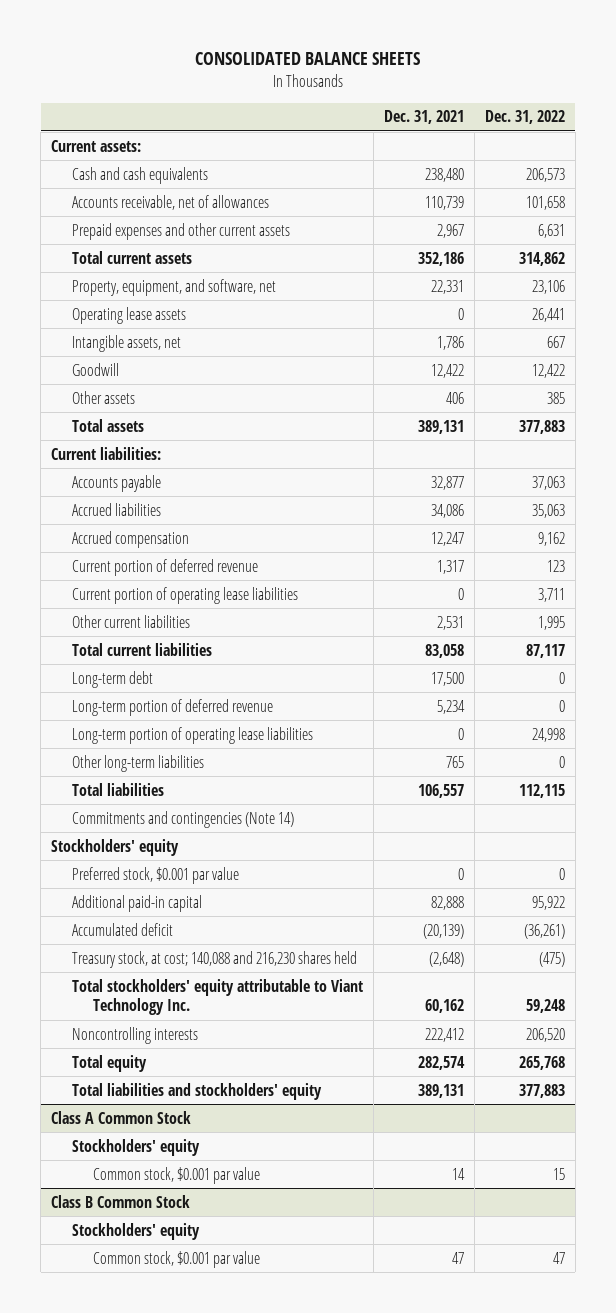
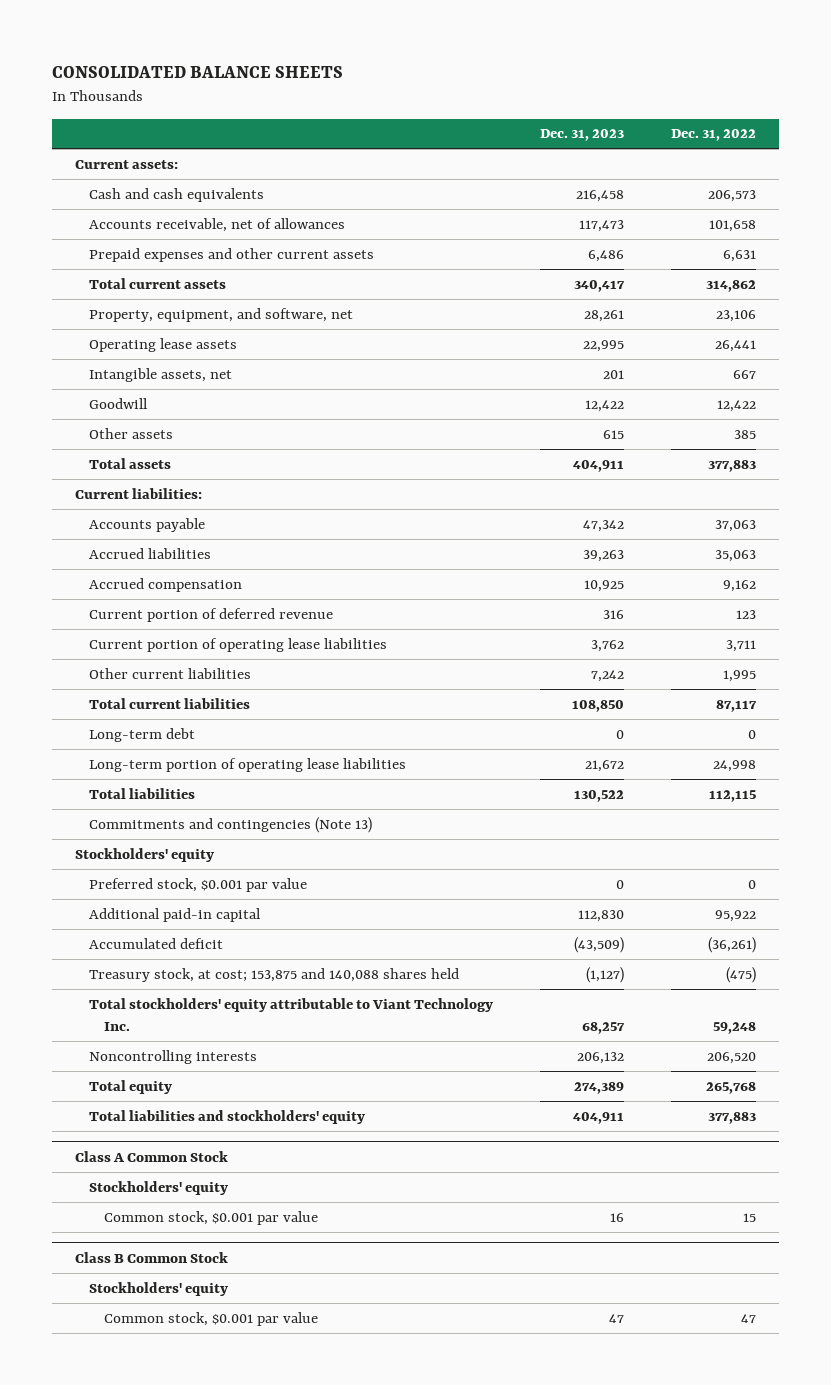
- | Dec. 31, 2021 | Dec. 31, 2022
+ | Dec. 31, 2023 | Dec. 31, 2022
- Long-term portion of deferred revenue | 5,234 | 0
- Other long-term liabilities | 765 | 0
- Commitments and contingencies (Note 14)
+ Commitments and contingencies (Note 13)
- Treasury stock, at cost; 140,088 and 216,230 shares held | (2,648) | (475)
+ Treasury stock, at cost; 153,875 and 140,088 shares held | (1,127) | (475)

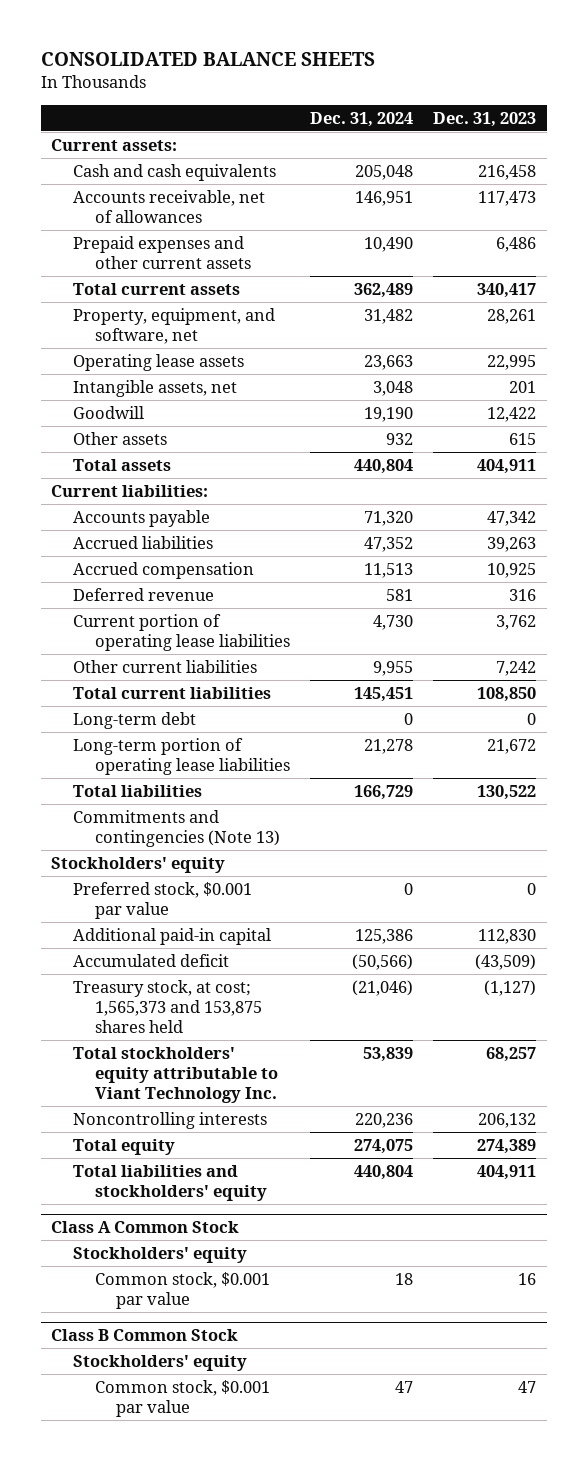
- | Dec. 31, 2023 | Dec. 31, 2022
+ | Dec. 31, 2024 | Dec. 31, 2023
- Current portion of deferred revenue | 316 | 123
+ Deferred revenue | 581 | 316
- Treasury stock, at cost; 153,875 and 140,088 shares held | (1,127) | (475)
+ Treasury stock, at cost; 1,565,373 and 153,875 shares held | (21,046) | (1,127)

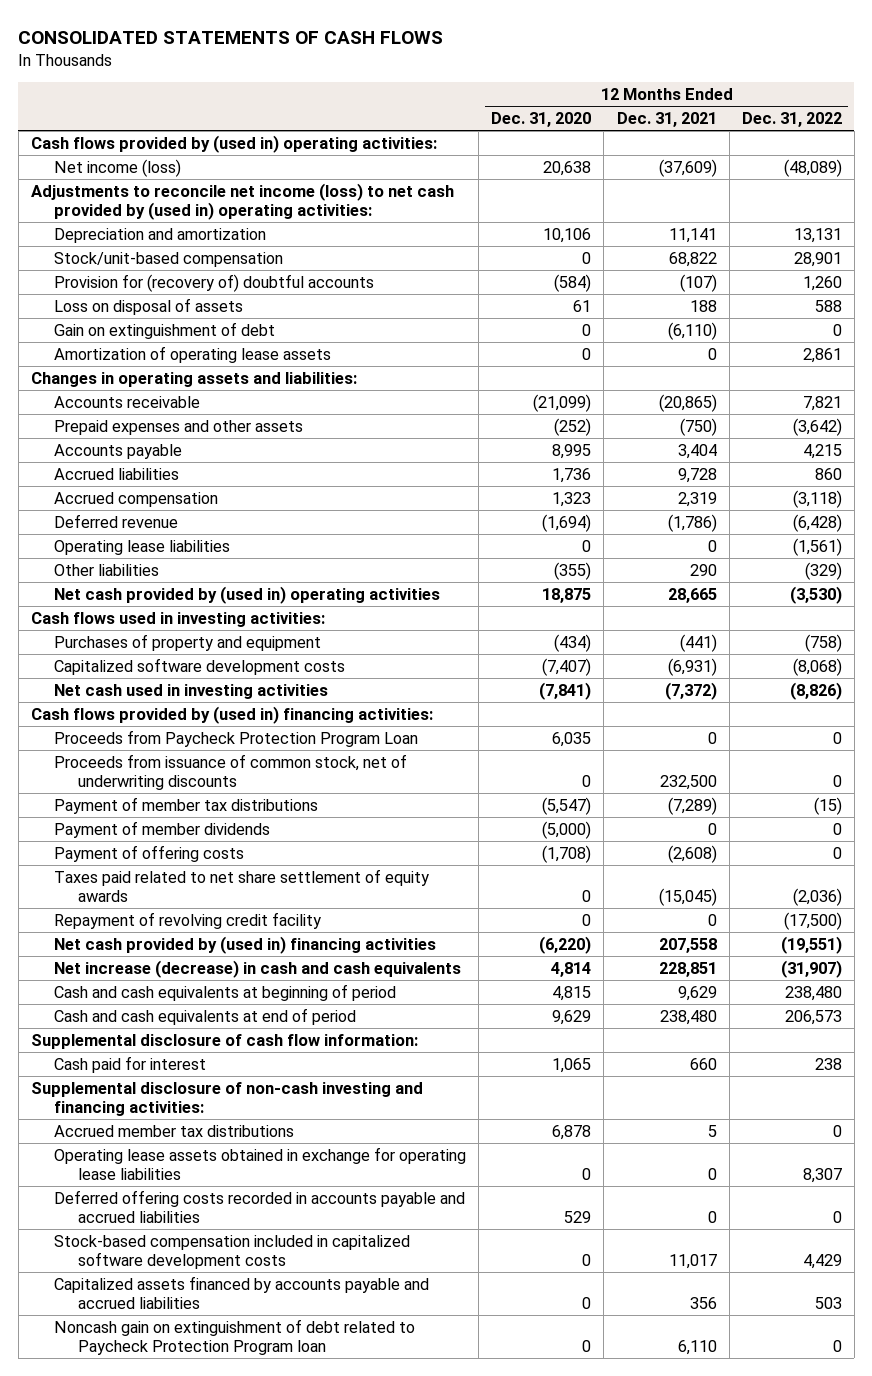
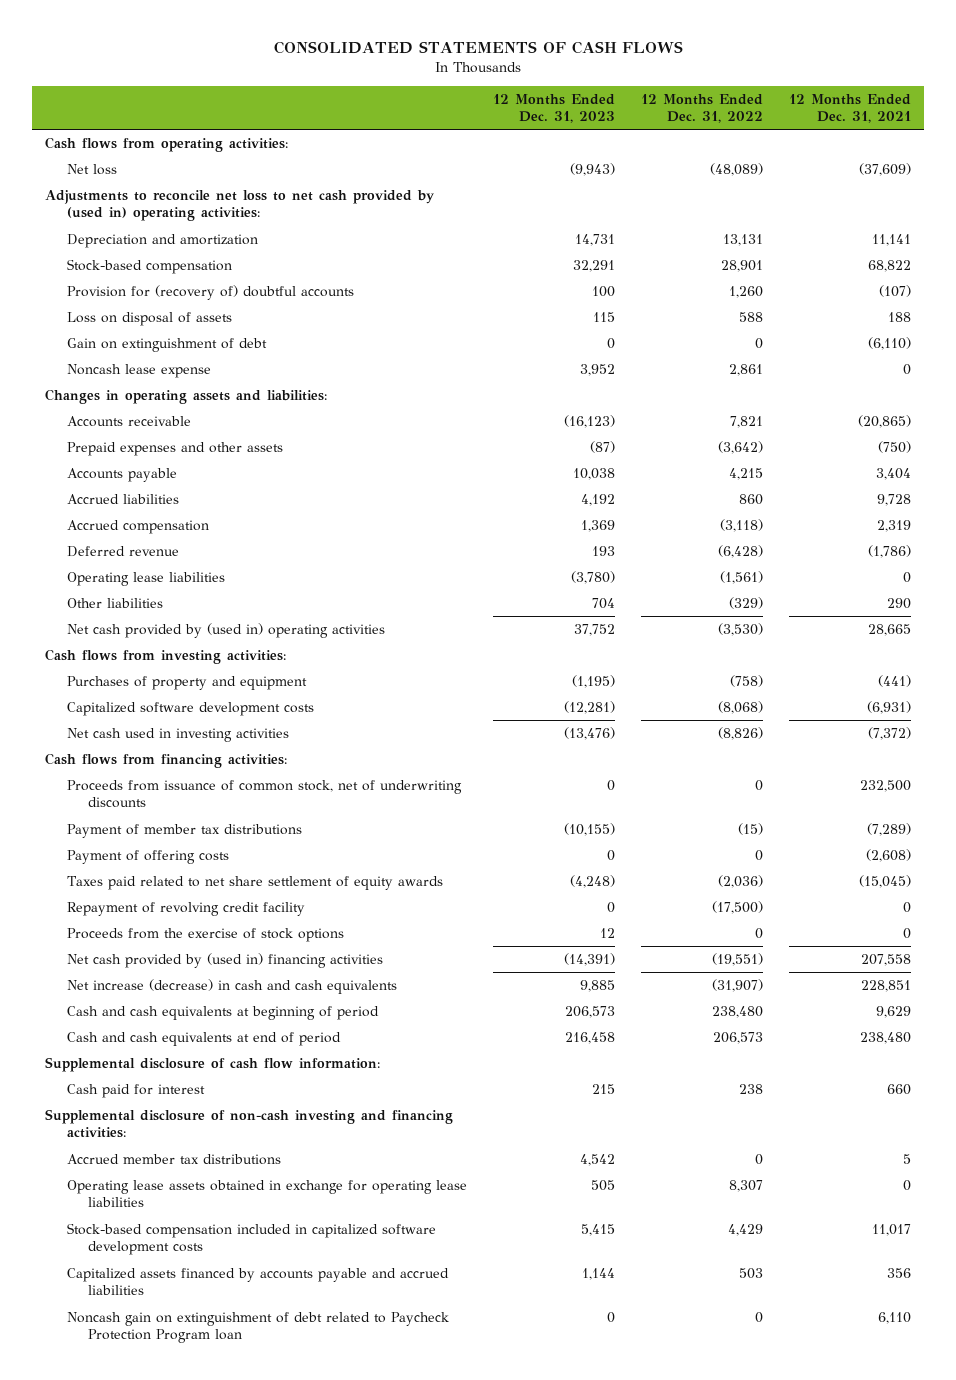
- | 12 Months Ended Dec. 31, 2020 | 12 Months Ended Dec. 31, 2021 | 12 Months Ended Dec. 31, 2022
+ | 12 Months Ended Dec. 31, 2023 | 12 Months Ended Dec. 31, 2022 | 12 Months Ended Dec. 31, 2021
- Cash flows provided by (used in) operating activities:
- Net income (loss) | 20,638 | (37,609) | (48,089)
- Adjustments to reconcile net income (loss) to net cash provided by (used in) operating activities:
+ Cash flows from operating activities:
+ Net loss | (9,943) | (48,089) | (37,609)
+ Adjustments to reconcile net loss to net cash provided by (used in) operating activities:
- Stock/unit-based compensation | 0 | 68,822 | 28,901
+ Stock-based compensation | 32,291 | 28,901 | 68,822
- Amortization of operating lease assets | 0 | 0 | 2,861
+ Noncash lease expense | 3,952 | 2,861 | 0
- Cash flows used in investing activities:
+ Cash flows from investing activities:
- Cash flows provided by (used in) financing activities:
- Proceeds from Paycheck Protection Program Loan | 6,035 | 0 | 0
+ Cash flows from financing activities:
- Payment of member dividends | (5,000) | 0 | 0
+ Proceeds from the exercise of stock options | 12 | 0 | 0
- Deferred offering costs recorded in accounts payable and accrued liabilities | 529 | 0 | 0

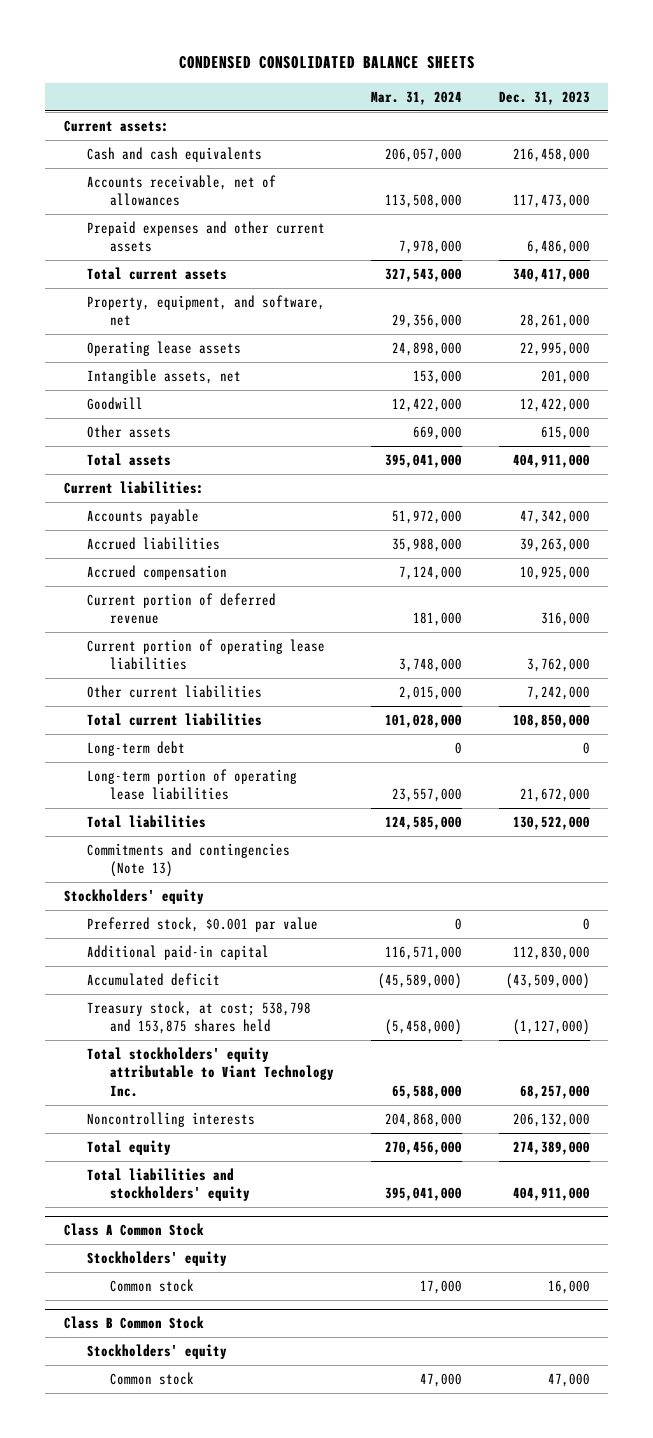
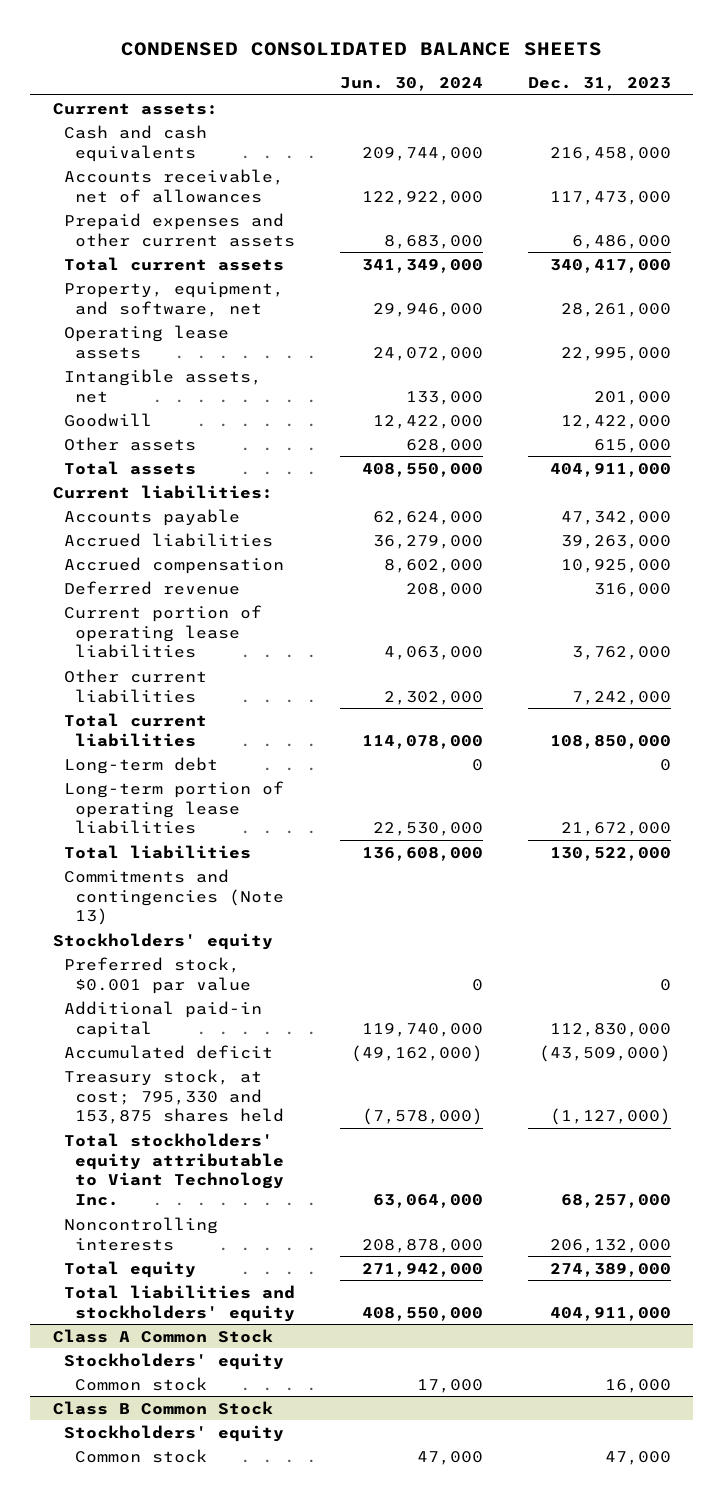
- | Mar. 31, 2024 | Dec. 31, 2023
+ | Jun. 30, 2024 | Dec. 31, 2023
- Current portion of deferred revenue | 181,000 | 316,000
+ Deferred revenue | 208,000 | 316,000
- Treasury stock, at cost; 538,798 and 153,875 shares held | (5,458,000) | (1,127,000)
+ Treasury stock, at cost; 795,330 and 153,875 shares held | (7,578,000) | (1,127,000)

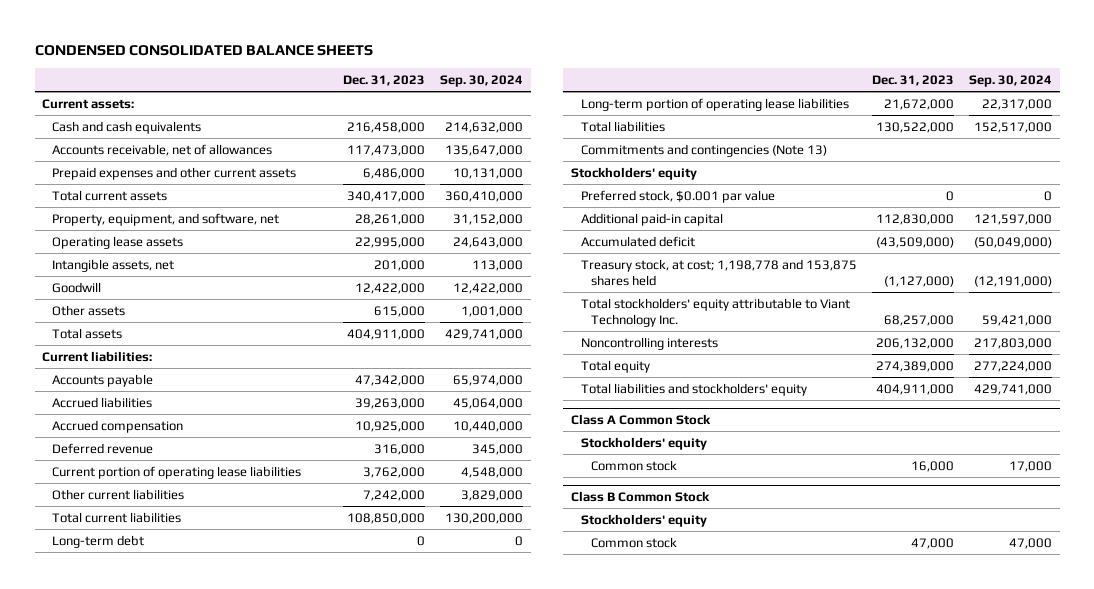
- | Jun. 30, 2024 | Dec. 31, 2023
+ | Dec. 31, 2023 | Sep. 30, 2024
- Treasury stock, at cost; 795,330 and 153,875 shares held | (7,578,000) | (1,127,000)
+ Treasury stock, at cost; 1,198,778 and 153,875 shares held | (1,127,000) | (12,191,000)

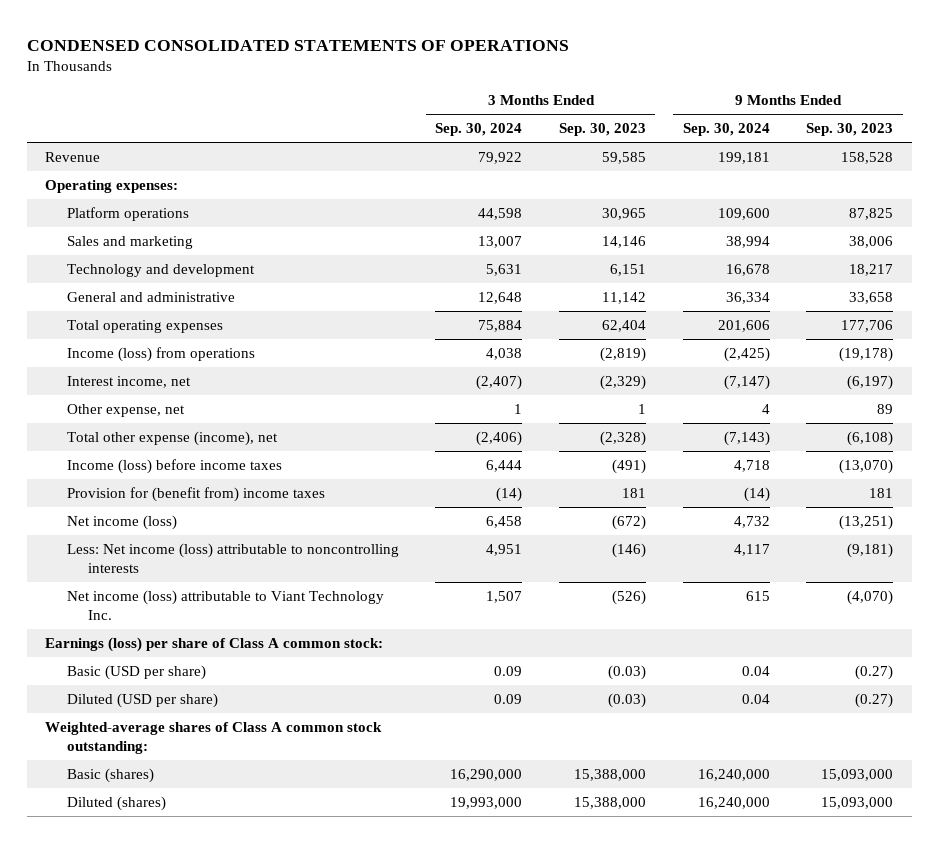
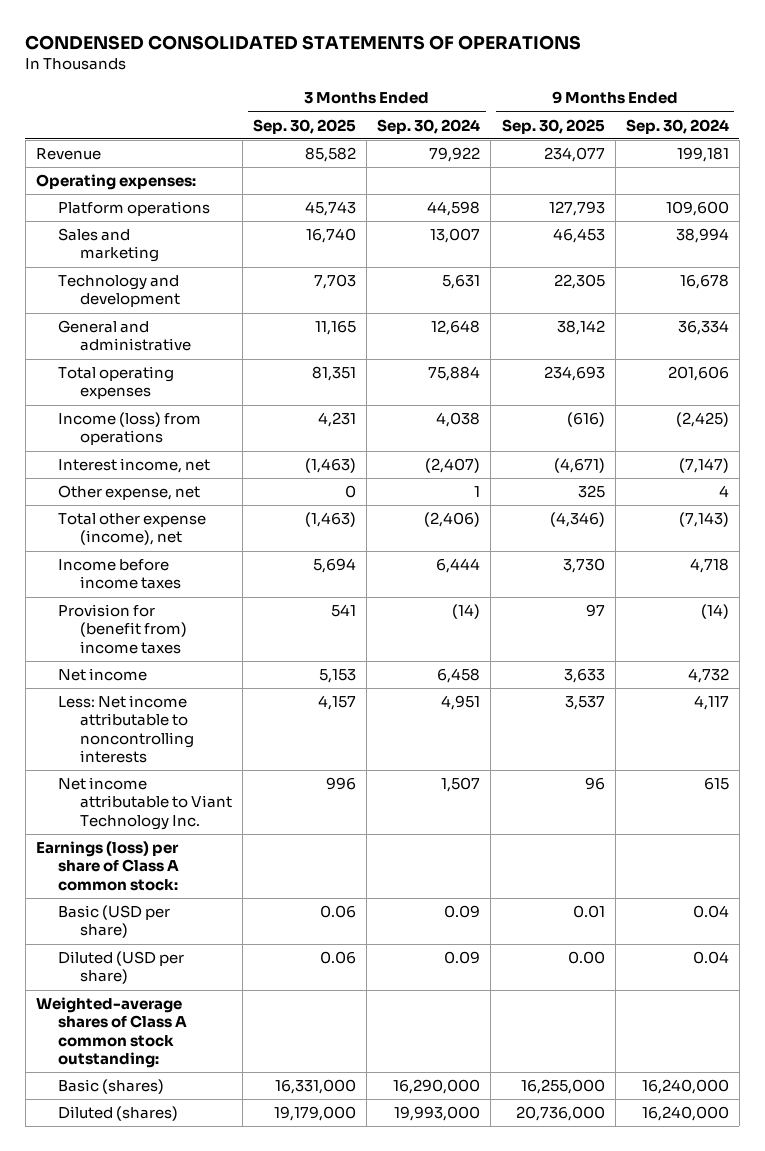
- | 3 Months Ended Sep. 30, 2024 | 3 Months Ended Sep. 30, 2023 | 9 Months Ended Sep. 30, 2024 | 9 Months Ended Sep. 30, 2023
+ | 3 Months Ended Sep. 30, 2025 | 3 Months Ended Sep. 30, 2024 | 9 Months Ended Sep. 30, 2025 | 9 Months Ended Sep. 30, 2024
- Income (loss) before income taxes | 6,444 | (491) | 4,718 | (13,070)
+ Income before income taxes | 5,694 | 6,444 | 3,730 | 4,718
- Net income (loss) | 6,458 | (672) | 4,732 | (13,251)
- Less: Net income (loss) attributable to noncontrolling interests | 4,951 | (146) | 4,117 | (9,181)
- Net income (loss) attributable to Viant Technology Inc. | 1,507 | (526) | 615 | (4,070)
+ Net income | 5,153 | 6,458 | 3,633 | 4,732
+ Less: Net income attributable to noncontrolling interests | 4,157 | 4,951 | 3,537 | 4,117
+ Net income attributable to Viant Technology Inc. | 996 | 1,507 | 96 | 615

